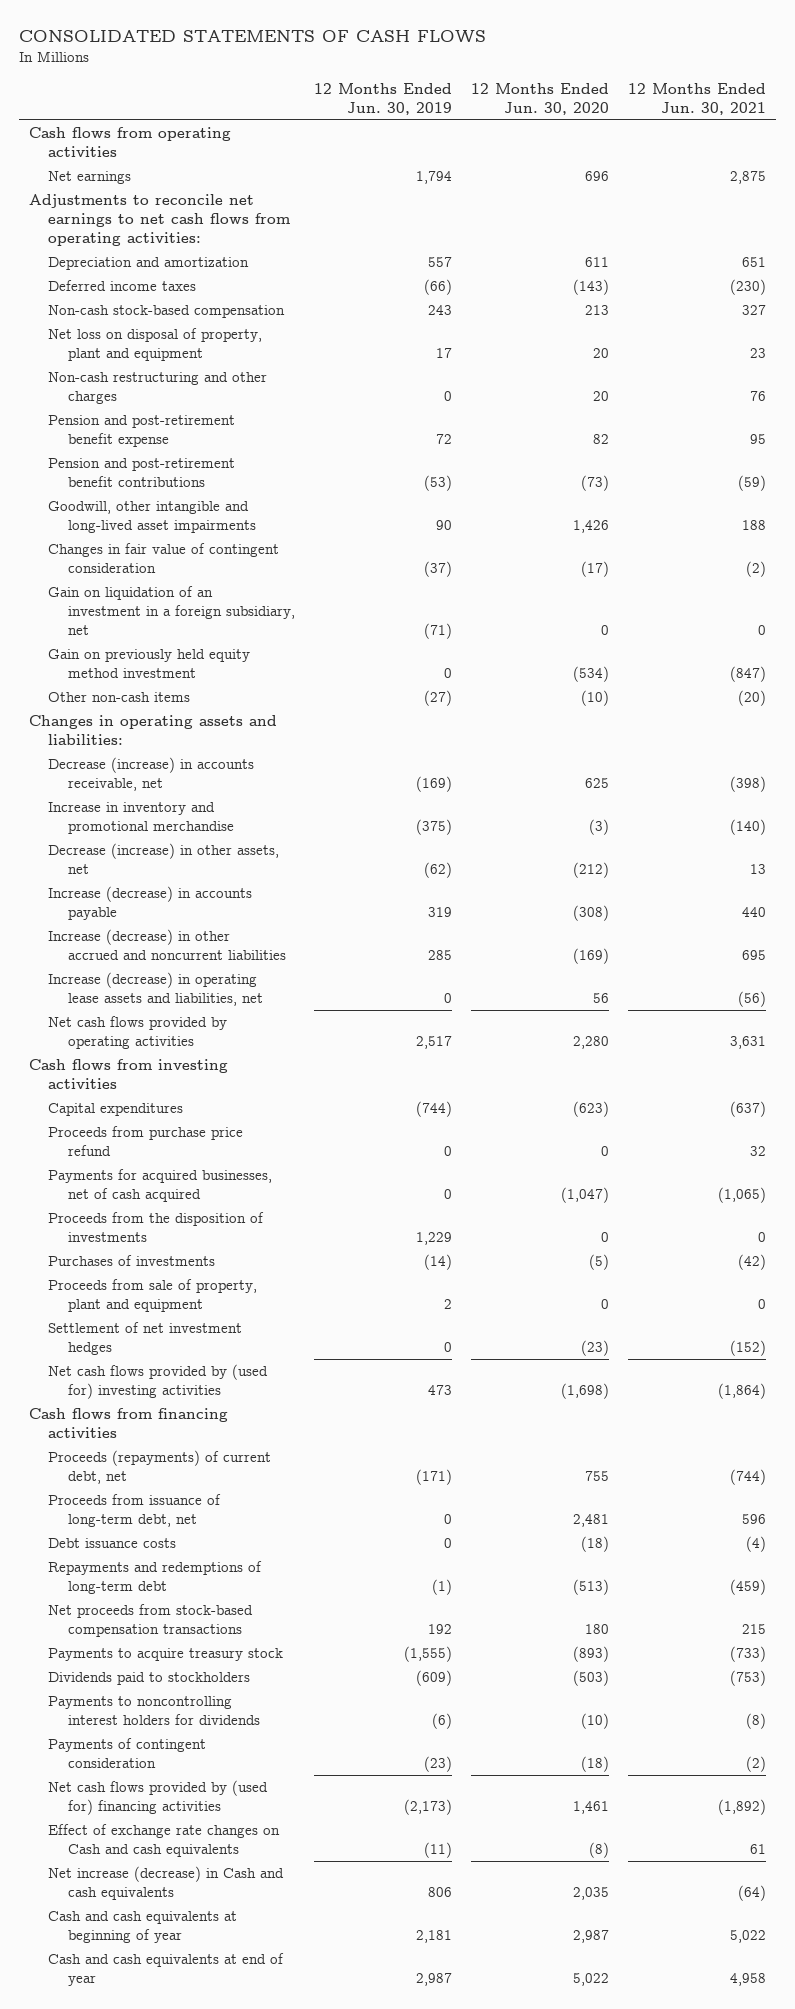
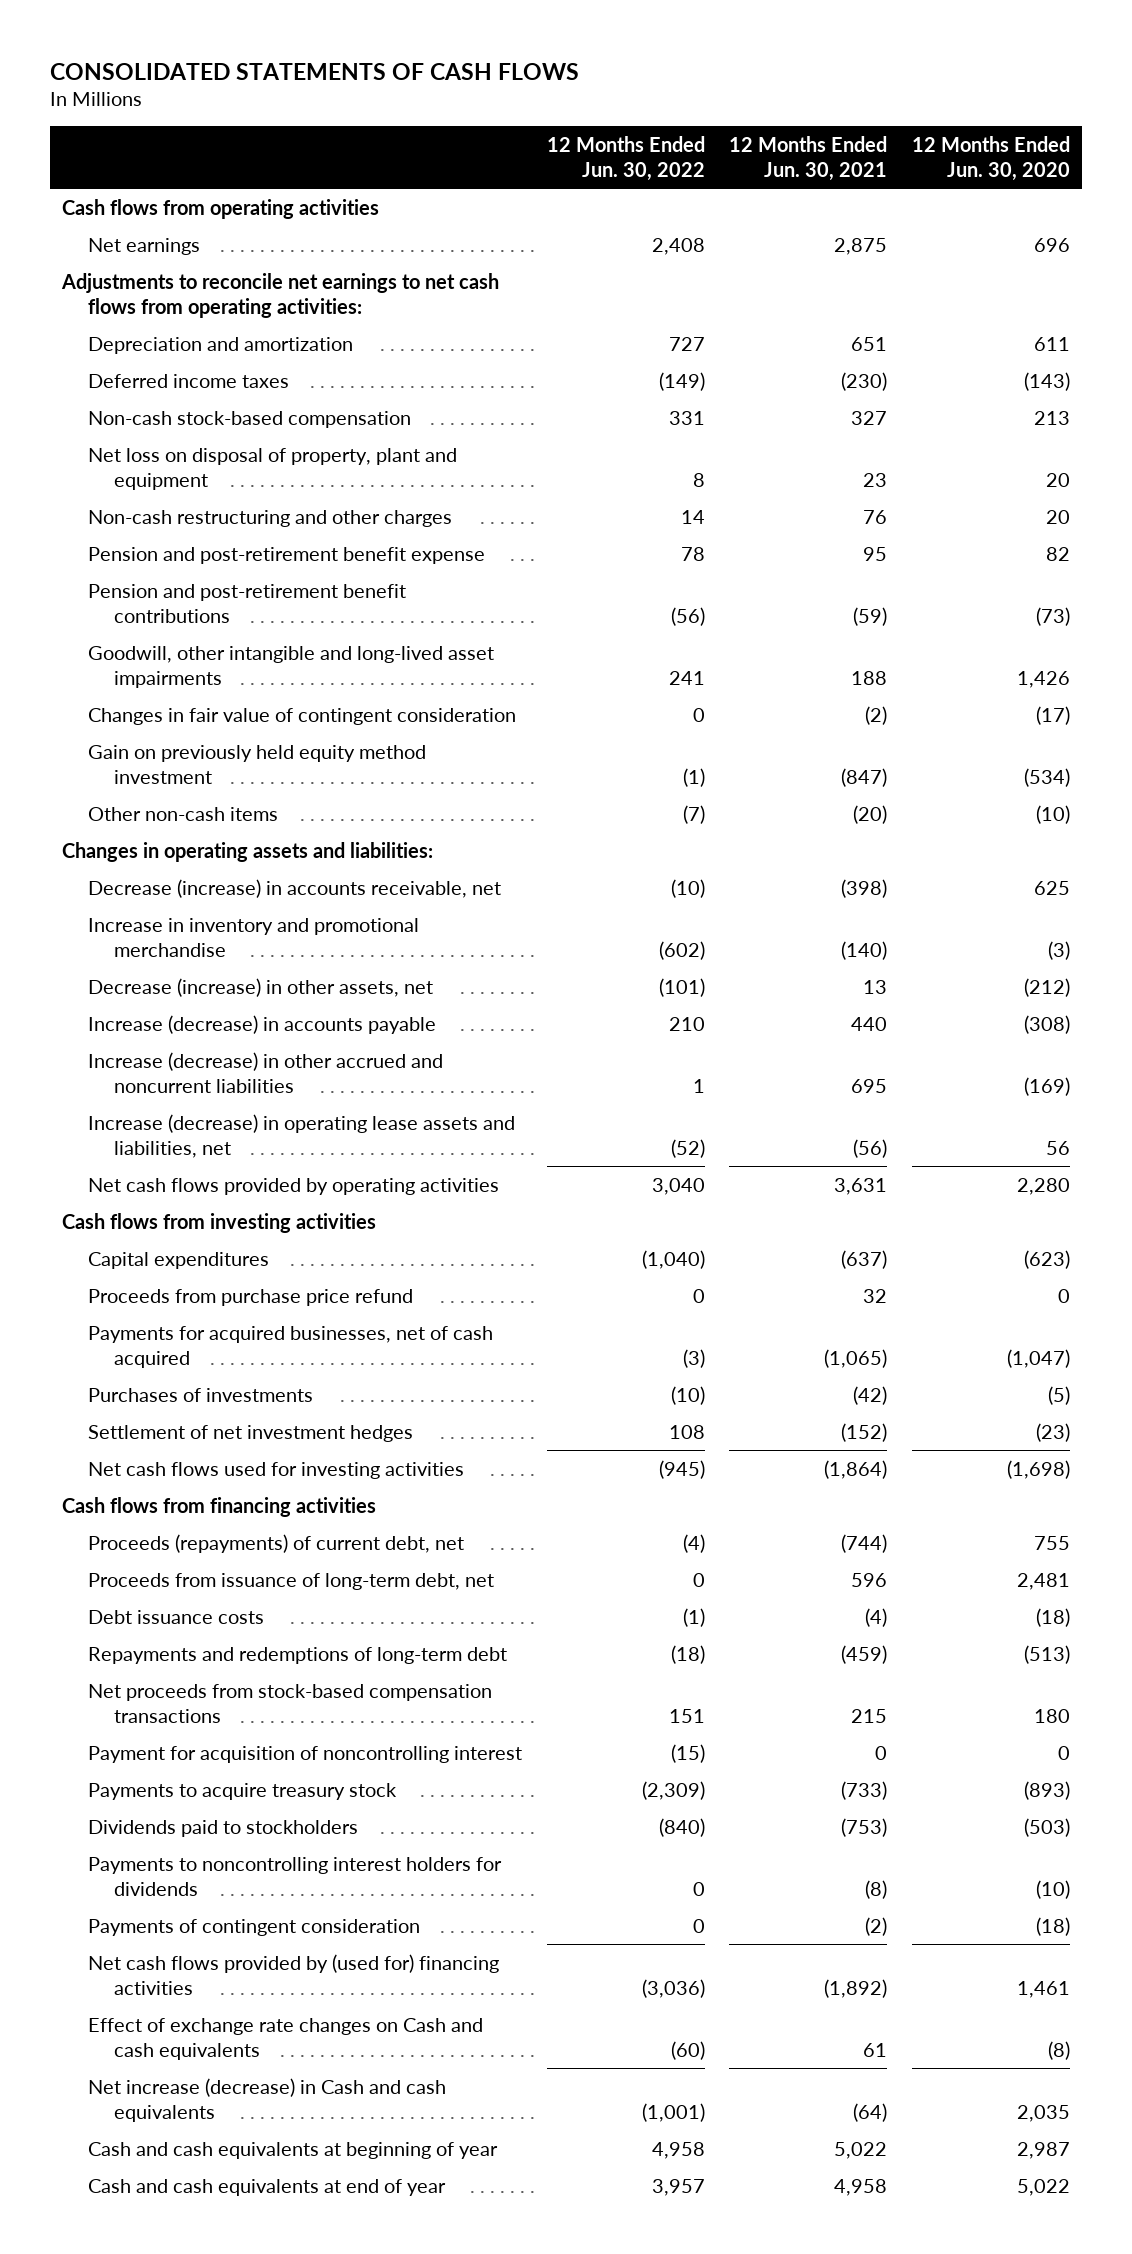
- | 12 Months Ended Jun. 30, 2019 | 12 Months Ended Jun. 30, 2020 | 12 Months Ended Jun. 30, 2021
+ | 12 Months Ended Jun. 30, 2022 | 12 Months Ended Jun. 30, 2021 | 12 Months Ended Jun. 30, 2020
- Gain on liquidation of an investment in a foreign subsidiary, net | (71) | 0 | 0
- Proceeds from the disposition of investments | 1,229 | 0 | 0
- Proceeds from sale of property, plant and equipment | 2 | 0 | 0
- Net cash flows provided by (used for) investing activities | 473 | (1,698) | (1,864)
+ Net cash flows used for investing activities | (945) | (1,864) | (1,698)
+ Payment for acquisition of noncontrolling interest | (15) | 0 | 0

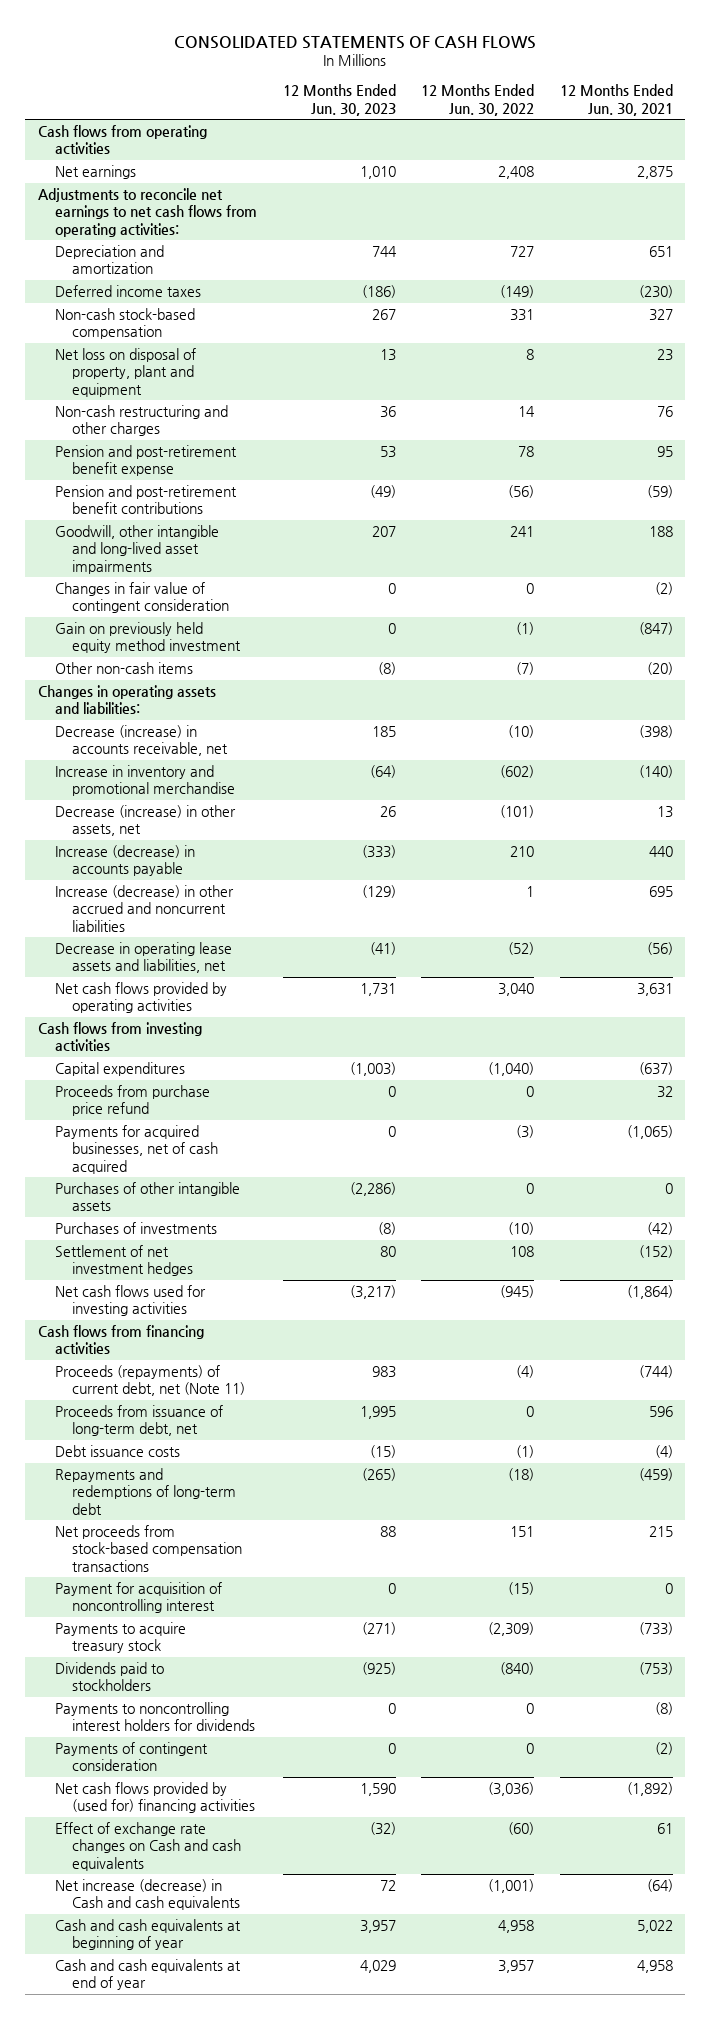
- | 12 Months Ended Jun. 30, 2022 | 12 Months Ended Jun. 30, 2021 | 12 Months Ended Jun. 30, 2020
+ | 12 Months Ended Jun. 30, 2023 | 12 Months Ended Jun. 30, 2022 | 12 Months Ended Jun. 30, 2021
- Increase (decrease) in operating lease assets and liabilities, net | (52) | (56) | 56
+ Decrease in operating lease assets and liabilities, net | (41) | (52) | (56)
+ Purchases of other intangible assets | (2,286) | 0 | 0
- Proceeds (repayments) of current debt, net | (4) | (744) | 755
+ Proceeds (repayments) of current debt, net (Note 11) | 983 | (4) | (744)

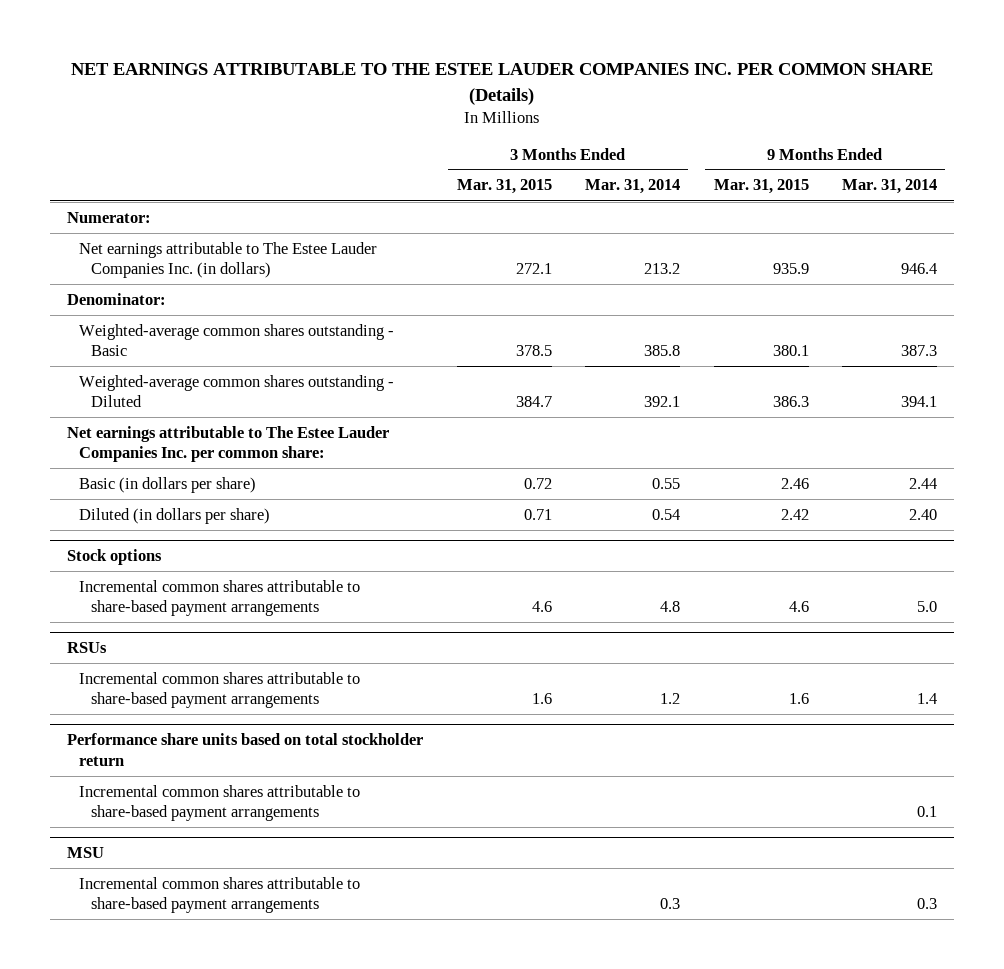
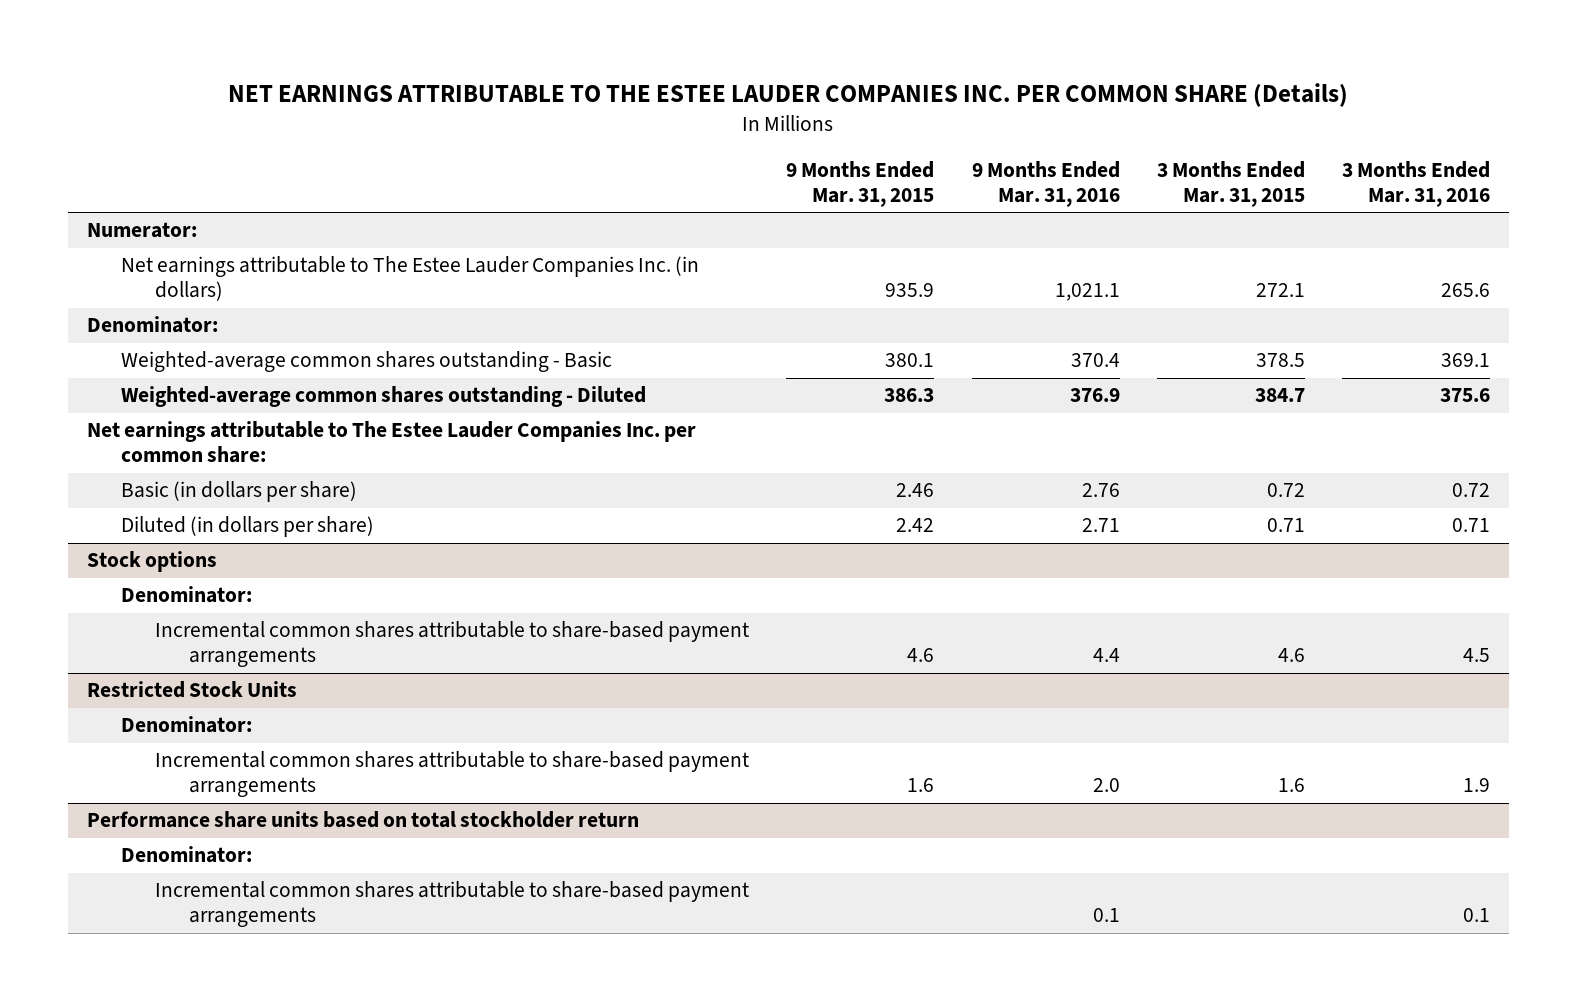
- | 3 Months Ended Mar. 31, 2015 | 3 Months Ended Mar. 31, 2014 | 9 Months Ended Mar. 31, 2015 | 9 Months Ended Mar. 31, 2014
+ | 9 Months Ended Mar. 31, 2015 | 9 Months Ended Mar. 31, 2016 | 3 Months Ended Mar. 31, 2015 | 3 Months Ended Mar. 31, 2016
@ Stock options
+ Denominator:
- RSUs
+ Restricted Stock Units
+ Denominator:
@ Performance share units based on total stockholder return
- Incremental common shares attributable to share-based payment arrangements | | | | 0.1
- MSU
@ Performance share units based on total stockholder return
+ Denominator:

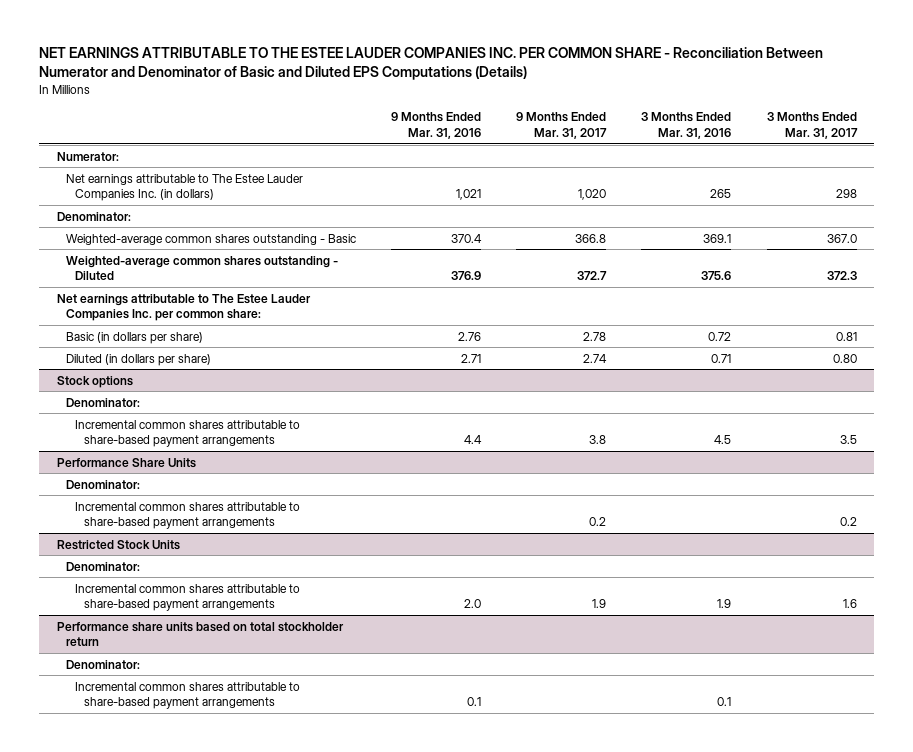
- NET EARNINGS ATTRIBUTABLE TO THE ESTEE LAUDER COMPANIES INC. PER COMMON SHARE (Details)
+ NET EARNINGS ATTRIBUTABLE TO THE ESTEE LAUDER COMPANIES INC. PER COMMON SHARE - Reconciliation Between Numerator and Denominator of Basic and Diluted EPS Computations (Details)
- | 9 Months Ended Mar. 31, 2015 | 9 Months Ended Mar. 31, 2016 | 3 Months Ended Mar. 31, 2015 | 3 Months Ended Mar. 31, 2016
+ | 9 Months Ended Mar. 31, 2016 | 9 Months Ended Mar. 31, 2017 | 3 Months Ended Mar. 31, 2016 | 3 Months Ended Mar. 31, 2017
- Net earnings attributable to The Estee Lauder Companies Inc. (in dollars) | 935.9 | 1,021.1 | 272.1 | 265.6
+ Net earnings attributable to The Estee Lauder Companies Inc. (in dollars) | 1,021 | 1,020 | 265 | 298
+ Performance Share Units
+ Denominator:
+ Incremental common shares attributable to share-based payment arrangements | | 0.2 | | 0.2

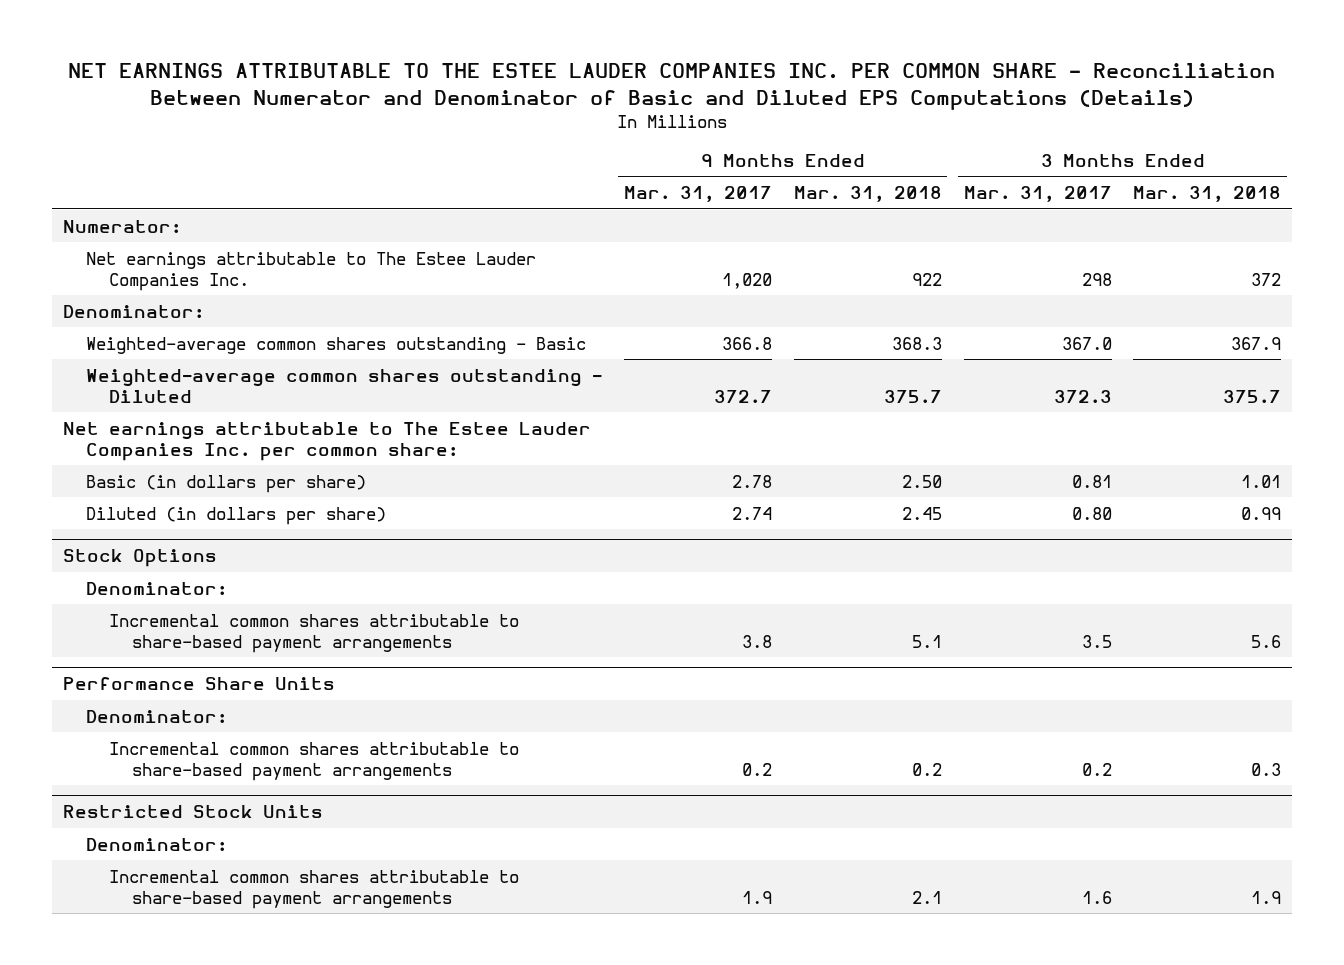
- | 9 Months Ended Mar. 31, 2016 | 9 Months Ended Mar. 31, 2017 | 3 Months Ended Mar. 31, 2016 | 3 Months Ended Mar. 31, 2017
+ | 9 Months Ended Mar. 31, 2017 | 9 Months Ended Mar. 31, 2018 | 3 Months Ended Mar. 31, 2017 | 3 Months Ended Mar. 31, 2018
- Net earnings attributable to The Estee Lauder Companies Inc. (in dollars) | 1,021 | 1,020 | 265 | 298
+ Net earnings attributable to The Estee Lauder Companies Inc. | 1,020 | 922 | 298 | 372
- Stock options
+ Stock Options
- Performance share units based on total stockholder return
- Denominator:
- Incremental common shares attributable to share-based payment arrangements | 0.1 | | 0.1 |

